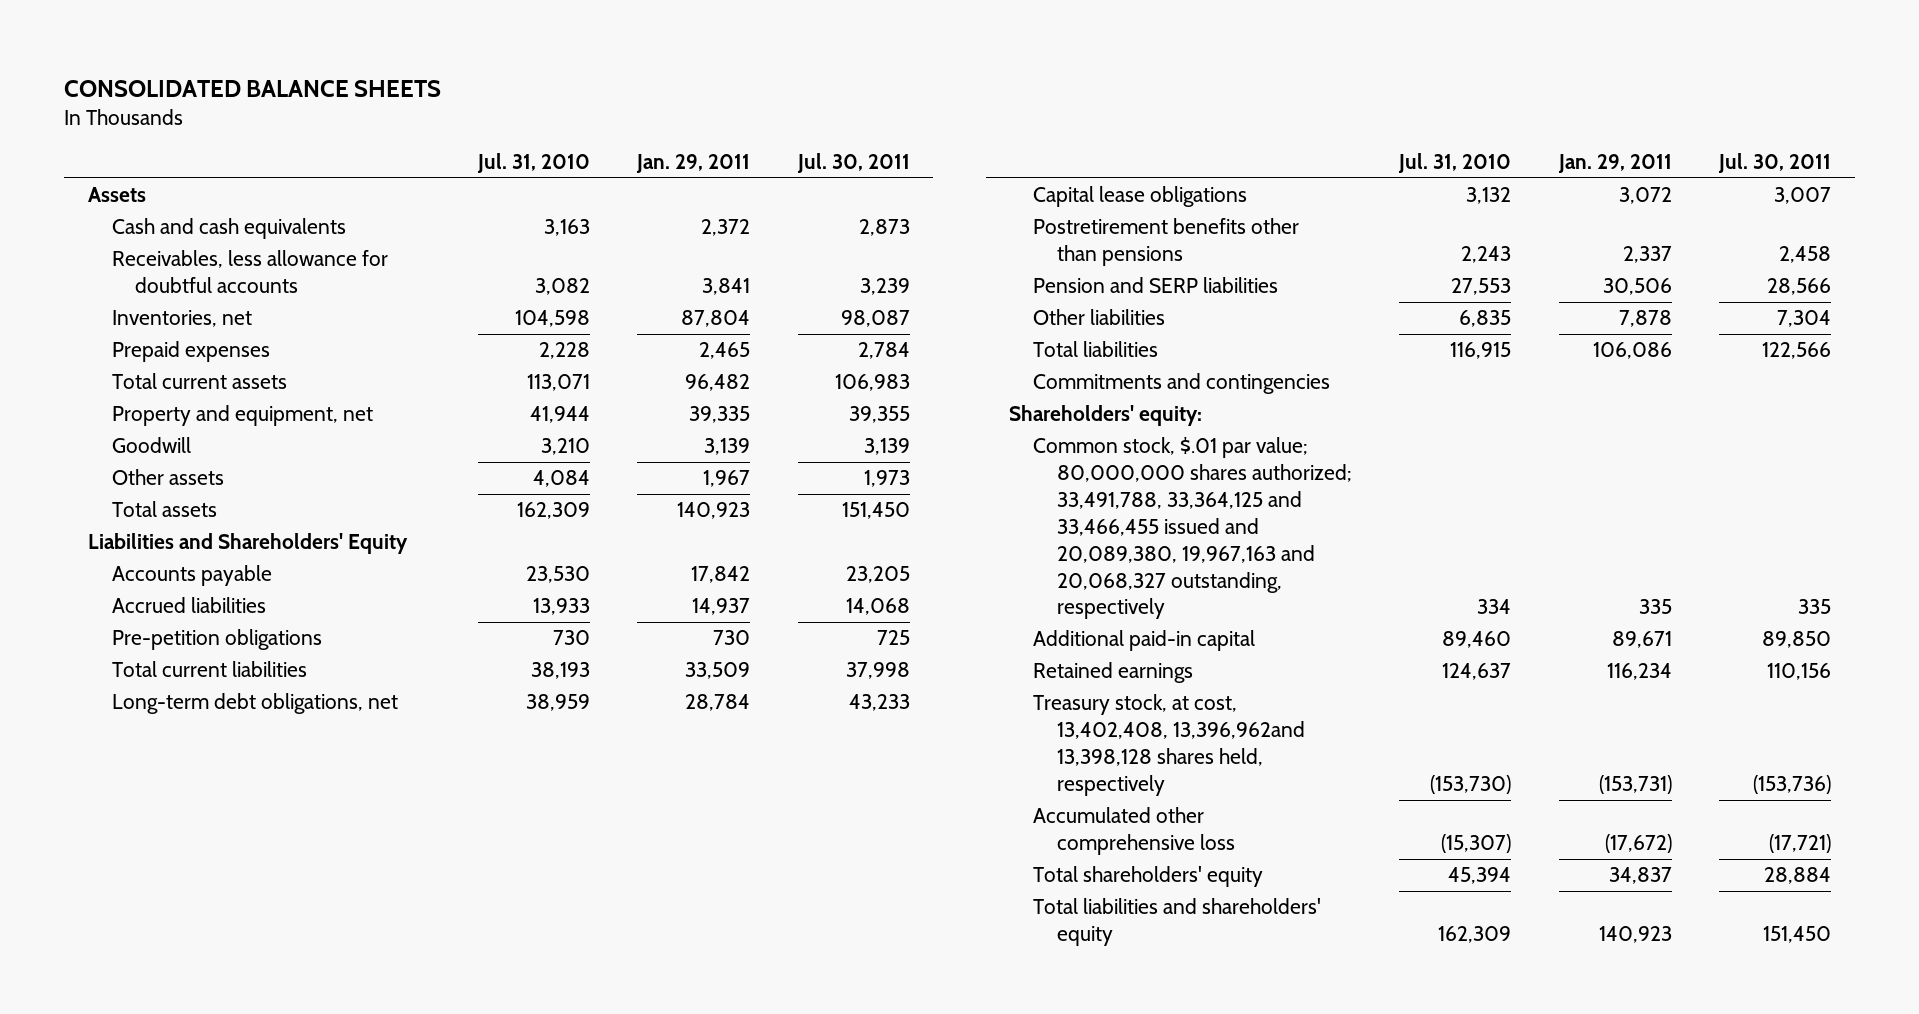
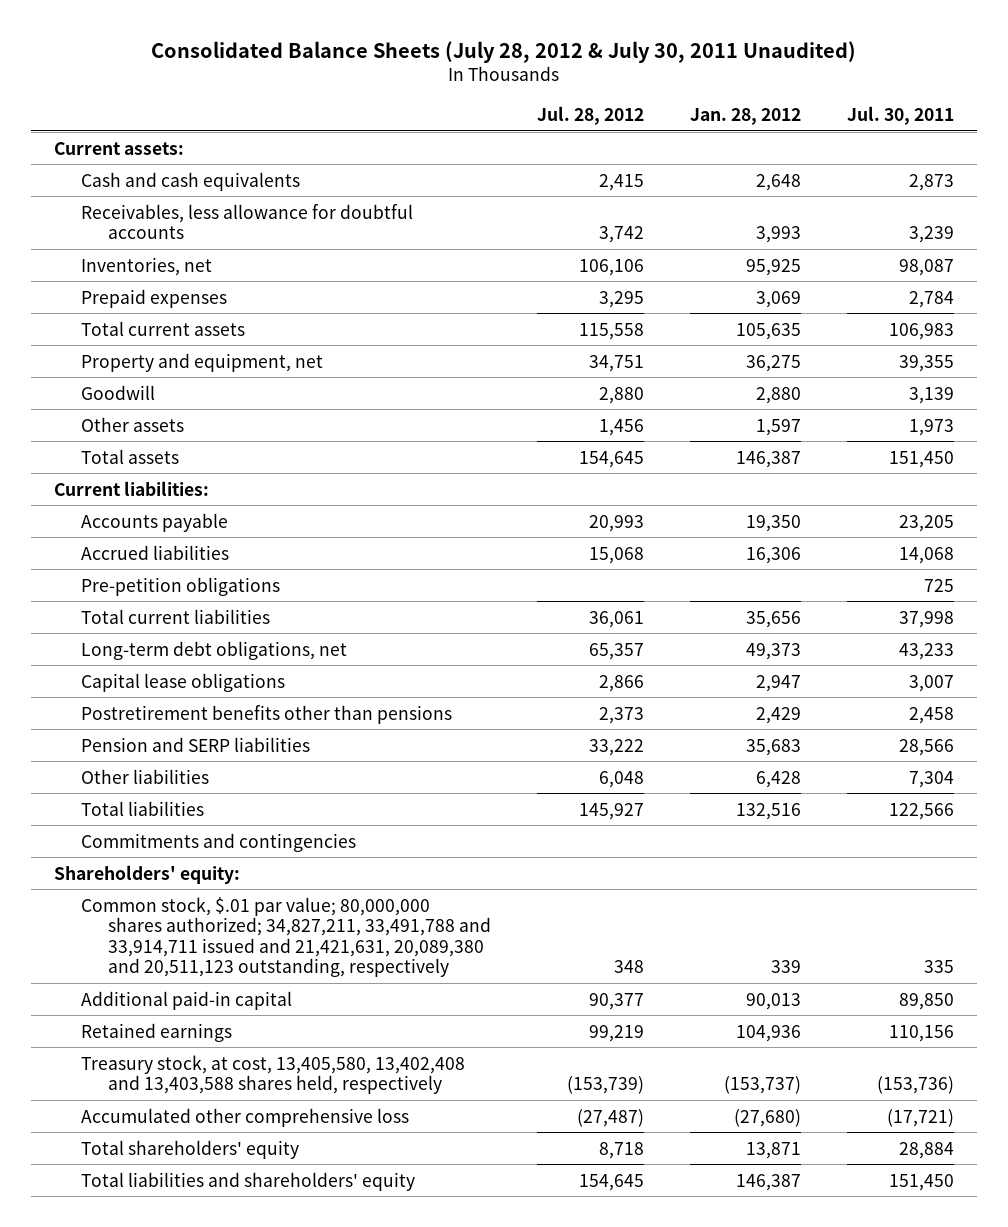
- CONSOLIDATED BALANCE SHEETS
+ Consolidated Balance Sheets (July 28, 2012 & July 30, 2011 Unaudited)
- | Jul. 31, 2010 | Jan. 29, 2011 | Jul. 30, 2011
+ | Jul. 28, 2012 | Jan. 28, 2012 | Jul. 30, 2011
- Assets
+ Current assets:
- Liabilities and Shareholders' Equity
+ Current liabilities:
- Common stock, $.01 par value; 80,000,000 shares authorized; 33,491,788, 33,364,125 and 33,466,455 issued and 20,089,380, 19,967,163 and 20,068,327 outstanding, respectively | 334 | 335 | 335
+ Common stock, $.01 par value; 80,000,000 shares authorized; 34,827,211, 33,491,788 and 33,914,711 issued and 21,421,631, 20,089,380 and 20,511,123 outstanding, respectively | 348 | 339 | 335
- Treasury stock, at cost, 13,402,408, 13,396,962and 13,398,128 shares held, respectively | (153,730) | (153,731) | (153,736)
+ Treasury stock, at cost, 13,405,580, 13,402,408 and 13,403,588 shares held, respectively | (153,739) | (153,737) | (153,736)

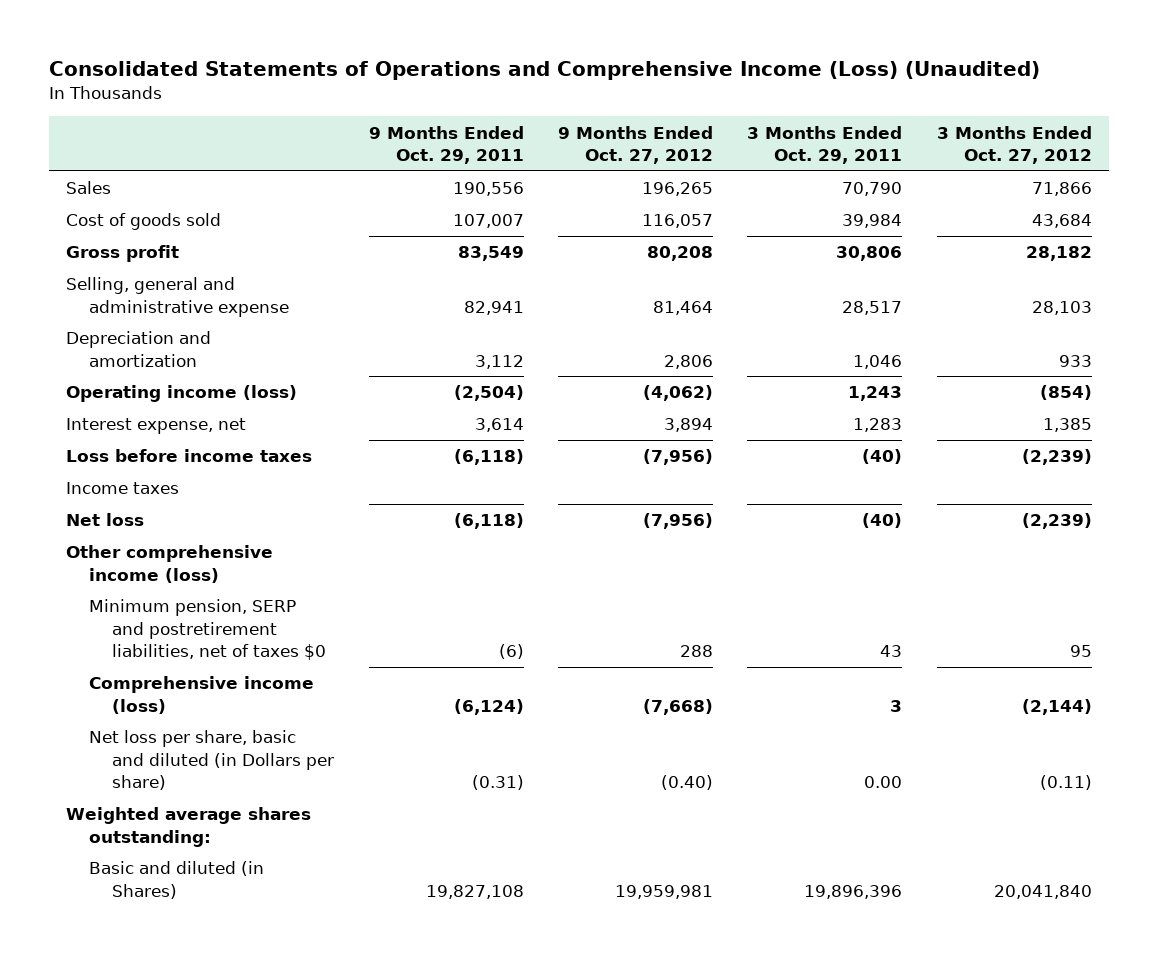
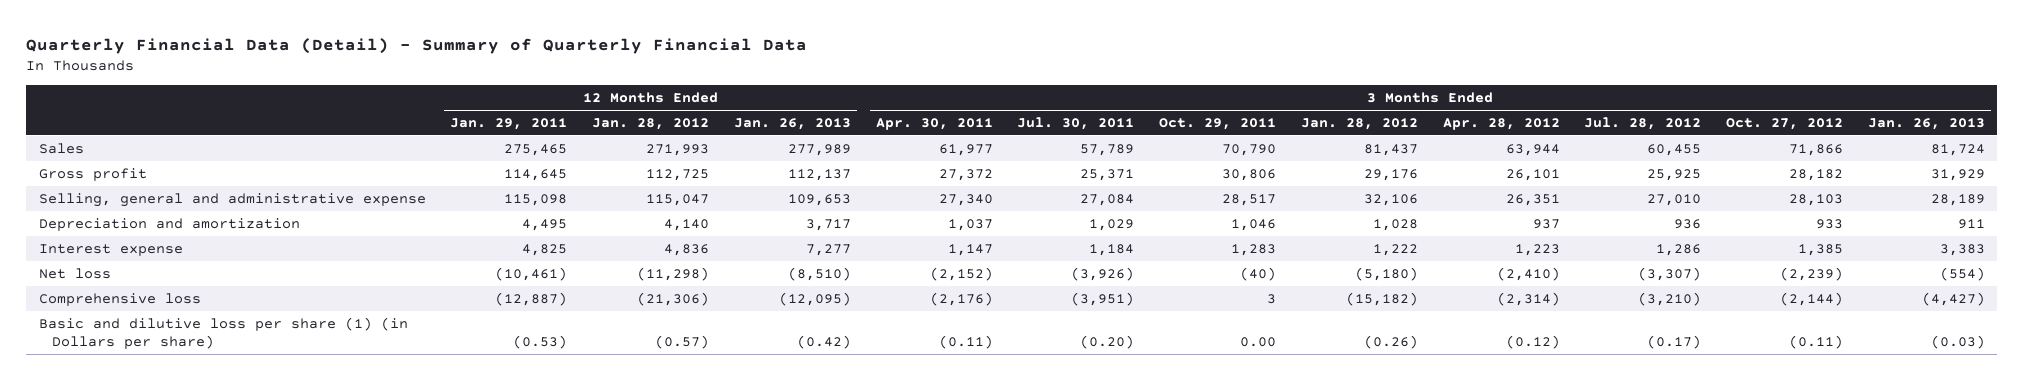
- Consolidated Statements of Operations and Comprehensive Income (Loss) (Unaudited)
+ Quarterly Financial Data (Detail) - Summary of Quarterly Financial Data
- | 9 Months Ended Oct. 29, 2011 | 9 Months Ended Oct. 27, 2012 | 3 Months Ended Oct. 29, 2011 | 3 Months Ended Oct. 27, 2012
+ | 12 Months Ended Jan. 29, 2011 | 12 Months Ended Jan. 28, 2012 | 12 Months Ended Jan. 26, 2013 | 3 Months Ended Apr. 30, 2011 | 3 Months Ended Jul. 30, 2011 | 3 Months Ended Oct. 29, 2011 | 3 Months Ended Jan. 28, 2012 | 3 Months Ended Apr. 28, 2012 | 3 Months Ended Jul. 28, 2012 | 3 Months Ended Oct. 27, 2012 | 3 Months Ended Jan. 26, 2013
- Cost of goods sold | 107,007 | 116,057 | 39,984 | 43,684
- Operating income (loss) | (2,504) | (4,062) | 1,243 | (854)
- Interest expense, net | 3,614 | 3,894 | 1,283 | 1,385
- Loss before income taxes | (6,118) | (7,956) | (40) | (2,239)
- Income taxes
+ Interest expense | 4,825 | 4,836 | 7,277 | 1,147 | 1,184 | 1,283 | 1,222 | 1,223 | 1,286 | 1,385 | 3,383
- Other comprehensive income (loss)
- Minimum pension, SERP and postretirement liabilities, net of taxes $0 | (6) | 288 | 43 | 95
- Comprehensive income (loss) | (6,124) | (7,668) | 3 | (2,144)
- Net loss per share, basic and diluted (in Dollars per share) | (0.31) | (0.40) | 0.00 | (0.11)
- Weighted average shares outstanding:
- Basic and diluted (in Shares) | 19,827,108 | 19,959,981 | 19,896,396 | 20,041,840
+ Comprehensive loss | (12,887) | (21,306) | (12,095) | (2,176) | (3,951) | 3 | (15,182) | (2,314) | (3,210) | (2,144) | (4,427)
+ Basic and dilutive loss per share (1) (in Dollars per share) | (0.53) | (0.57) | (0.42) | (0.11) | (0.20) | 0.00 | (0.26) | (0.12) | (0.17) | (0.11) | (0.03)

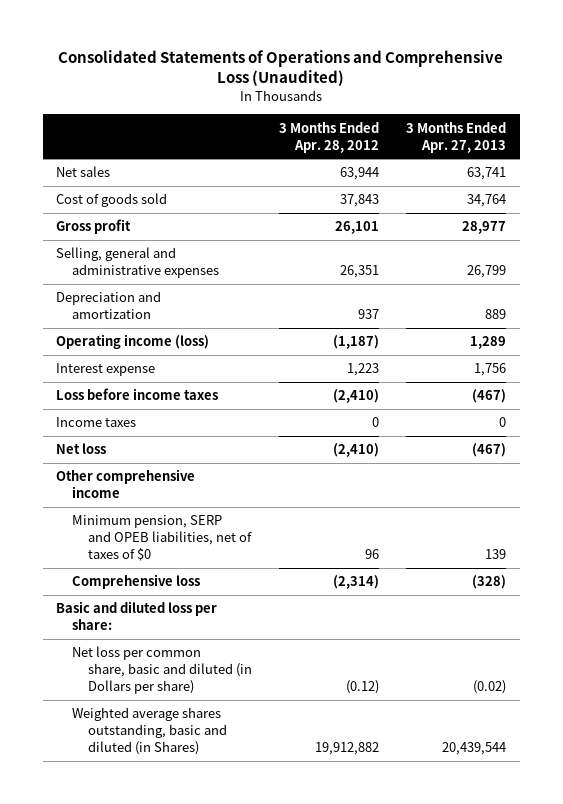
- Quarterly Financial Data (Detail) - Summary of Quarterly Financial Data
+ Consolidated Statements of Operations and Comprehensive Loss (Unaudited)
- | 12 Months Ended Jan. 29, 2011 | 12 Months Ended Jan. 28, 2012 | 12 Months Ended Jan. 26, 2013 | 3 Months Ended Apr. 30, 2011 | 3 Months Ended Jul. 30, 2011 | 3 Months Ended Oct. 29, 2011 | 3 Months Ended Jan. 28, 2012 | 3 Months Ended Apr. 28, 2012 | 3 Months Ended Jul. 28, 2012 | 3 Months Ended Oct. 27, 2012 | 3 Months Ended Jan. 26, 2013
+ | 3 Months Ended Apr. 28, 2012 | 3 Months Ended Apr. 27, 2013
- Sales | 275,465 | 271,993 | 277,989 | 61,977 | 57,789 | 70,790 | 81,437 | 63,944 | 60,455 | 71,866 | 81,724
+ Net sales | 63,944 | 63,741
+ Cost of goods sold | 37,843 | 34,764
- Selling, general and administrative expense | 115,098 | 115,047 | 109,653 | 27,340 | 27,084 | 28,517 | 32,106 | 26,351 | 27,010 | 28,103 | 28,189
+ Selling, general and administrative expenses | 26,351 | 26,799
+ Operating income (loss) | (1,187) | 1,289
+ Loss before income taxes | (2,410) | (467)
+ Income taxes | 0 | 0
+ Other comprehensive income
+ Minimum pension, SERP and OPEB liabilities, net of taxes of $0 | 96 | 139
- Basic and dilutive loss per share (1) (in Dollars per share) | (0.53) | (0.57) | (0.42) | (0.11) | (0.20) | 0.00 | (0.26) | (0.12) | (0.17) | (0.11) | (0.03)
+ Basic and diluted loss per share:
+ Net loss per common share, basic and diluted (in Dollars per share) | (0.12) | (0.02)
+ Weighted average shares outstanding, basic and diluted (in Shares) | 19,912,882 | 20,439,544

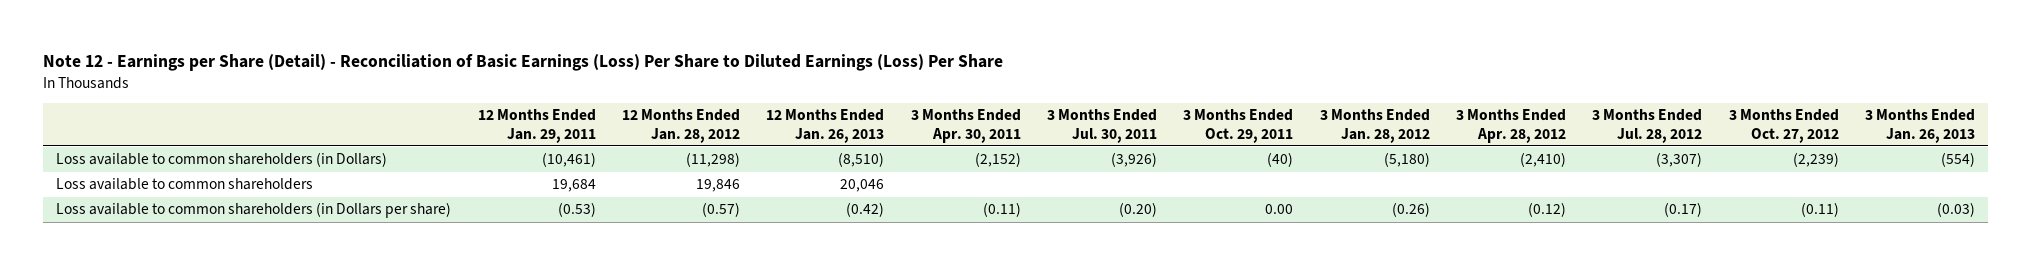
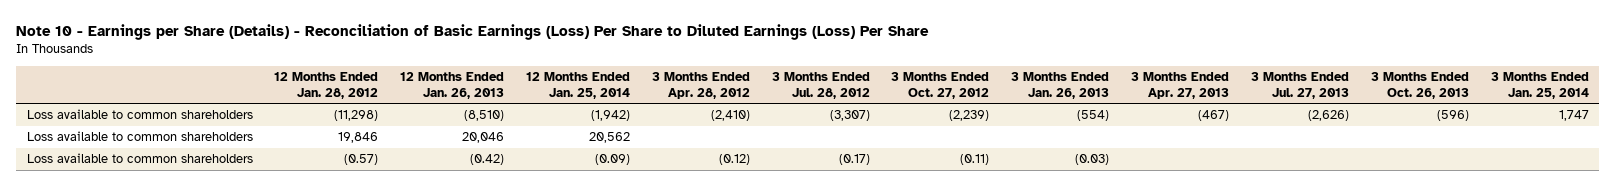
- Note 12 - Earnings per Share (Detail) - Reconciliation of Basic Earnings (Loss) Per Share to Diluted Earnings (Loss) Per Share
+ Note 10 - Earnings per Share (Details) - Reconciliation of Basic Earnings (Loss) Per Share to Diluted Earnings (Loss) Per Share
- | 12 Months Ended Jan. 29, 2011 | 12 Months Ended Jan. 28, 2012 | 12 Months Ended Jan. 26, 2013 | 3 Months Ended Apr. 30, 2011 | 3 Months Ended Jul. 30, 2011 | 3 Months Ended Oct. 29, 2011 | 3 Months Ended Jan. 28, 2012 | 3 Months Ended Apr. 28, 2012 | 3 Months Ended Jul. 28, 2012 | 3 Months Ended Oct. 27, 2012 | 3 Months Ended Jan. 26, 2013
+ | 12 Months Ended Jan. 28, 2012 | 12 Months Ended Jan. 26, 2013 | 12 Months Ended Jan. 25, 2014 | 3 Months Ended Apr. 28, 2012 | 3 Months Ended Jul. 28, 2012 | 3 Months Ended Oct. 27, 2012 | 3 Months Ended Jan. 26, 2013 | 3 Months Ended Apr. 27, 2013 | 3 Months Ended Jul. 27, 2013 | 3 Months Ended Oct. 26, 2013 | 3 Months Ended Jan. 25, 2014
- Loss available to common shareholders (in Dollars) | (10,461) | (11,298) | (8,510) | (2,152) | (3,926) | (40) | (5,180) | (2,410) | (3,307) | (2,239) | (554)
+ Loss available to common shareholders | (11,298) | (8,510) | (1,942) | (2,410) | (3,307) | (2,239) | (554) | (467) | (2,626) | (596) | 1,747
- Loss available to common shareholders (in Dollars per share) | (0.53) | (0.57) | (0.42) | (0.11) | (0.20) | 0.00 | (0.26) | (0.12) | (0.17) | (0.11) | (0.03)
+ Loss available to common shareholders | (0.57) | (0.42) | (0.09) | (0.12) | (0.17) | (0.11) | (0.03) | | | |

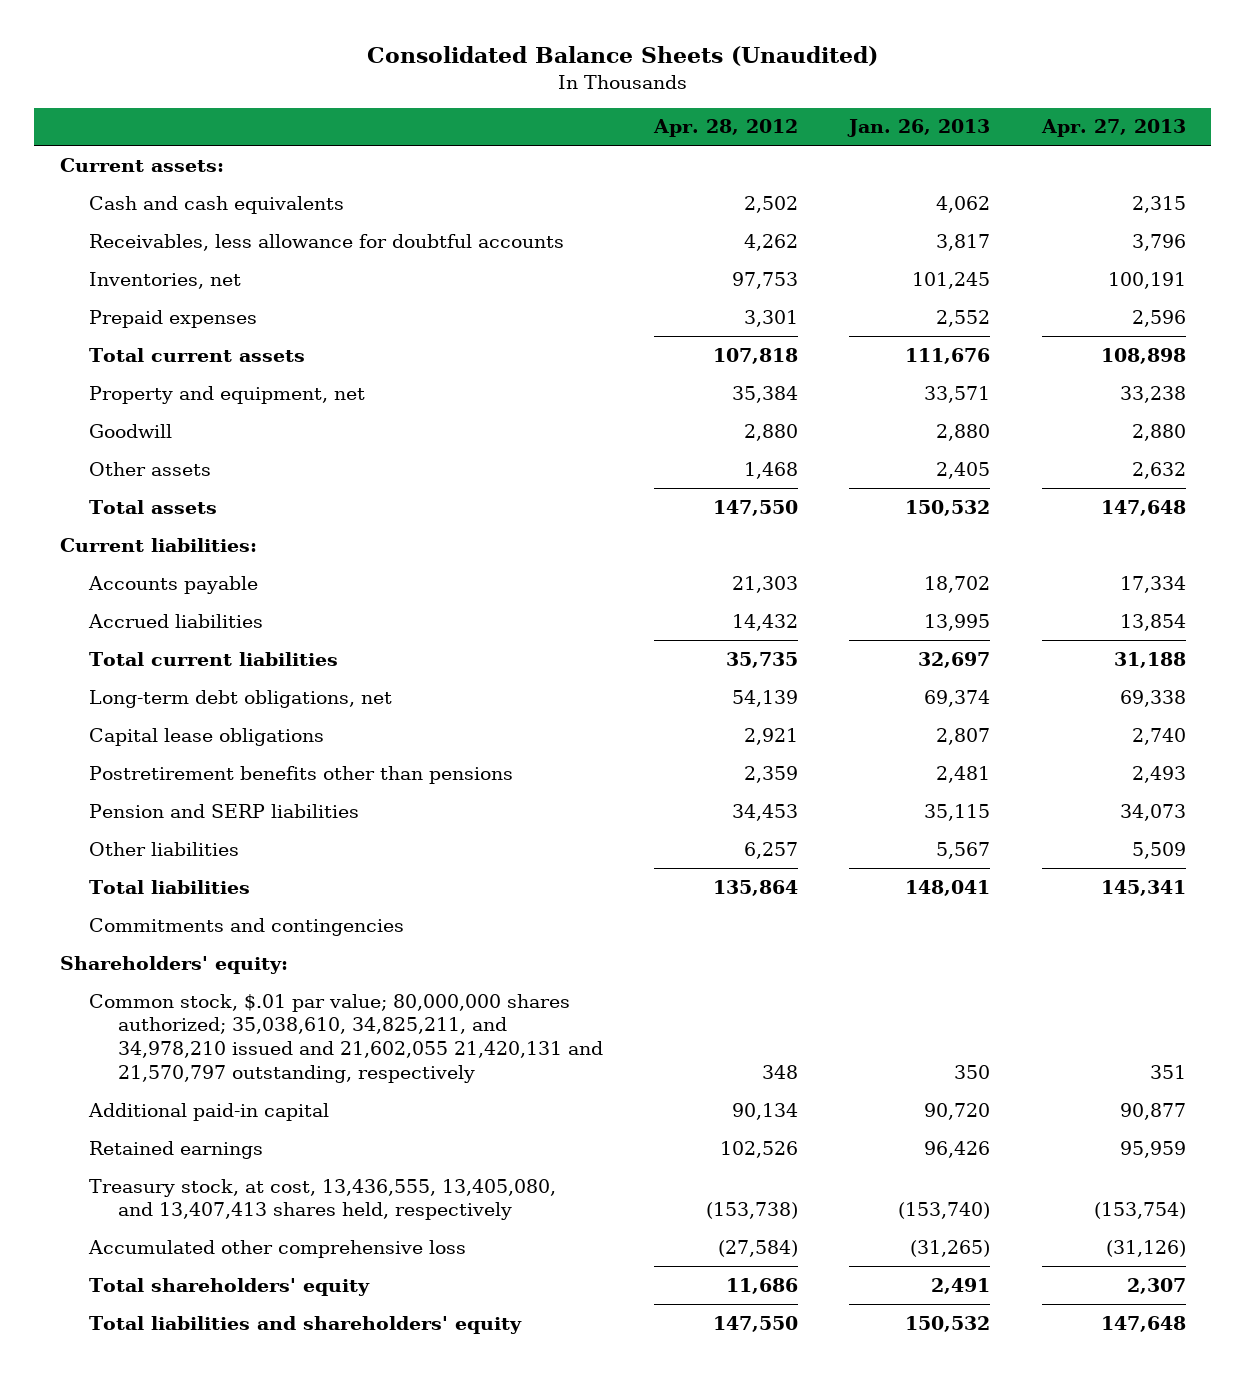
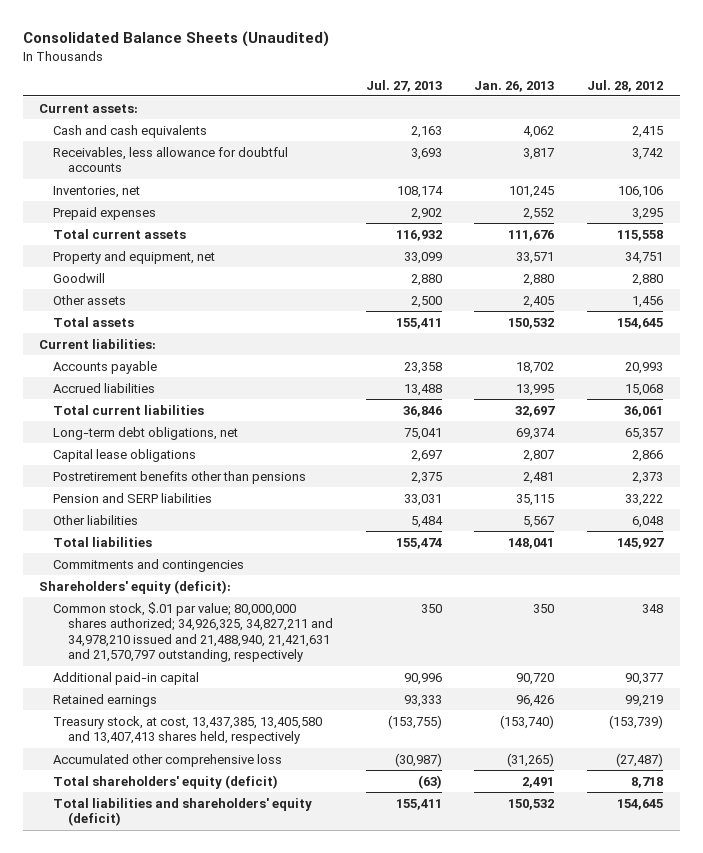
- | Apr. 28, 2012 | Jan. 26, 2013 | Apr. 27, 2013
+ | Jul. 27, 2013 | Jan. 26, 2013 | Jul. 28, 2012
- Shareholders' equity:
- Common stock, $.01 par value; 80,000,000 shares authorized; 35,038,610, 34,825,211, and 34,978,210 issued and 21,602,055 21,420,131 and 21,570,797 outstanding, respectively | 348 | 350 | 351
+ Shareholders' equity (deficit):
+ Common stock, $.01 par value; 80,000,000 shares authorized; 34,926,325, 34,827,211 and 34,978,210 issued and 21,488,940, 21,421,631 and 21,570,797 outstanding, respectively | 350 | 350 | 348
- Treasury stock, at cost, 13,436,555, 13,405,080, and 13,407,413 shares held, respectively | (153,738) | (153,740) | (153,754)
+ Treasury stock, at cost, 13,437,385, 13,405,580 and 13,407,413 shares held, respectively | (153,755) | (153,740) | (153,739)
- Total shareholders' equity | 11,686 | 2,491 | 2,307
- Total liabilities and shareholders' equity | 147,550 | 150,532 | 147,648
+ Total shareholders' equity (deficit) | (63) | 2,491 | 8,718
+ Total liabilities and shareholders' equity (deficit) | 155,411 | 150,532 | 154,645

